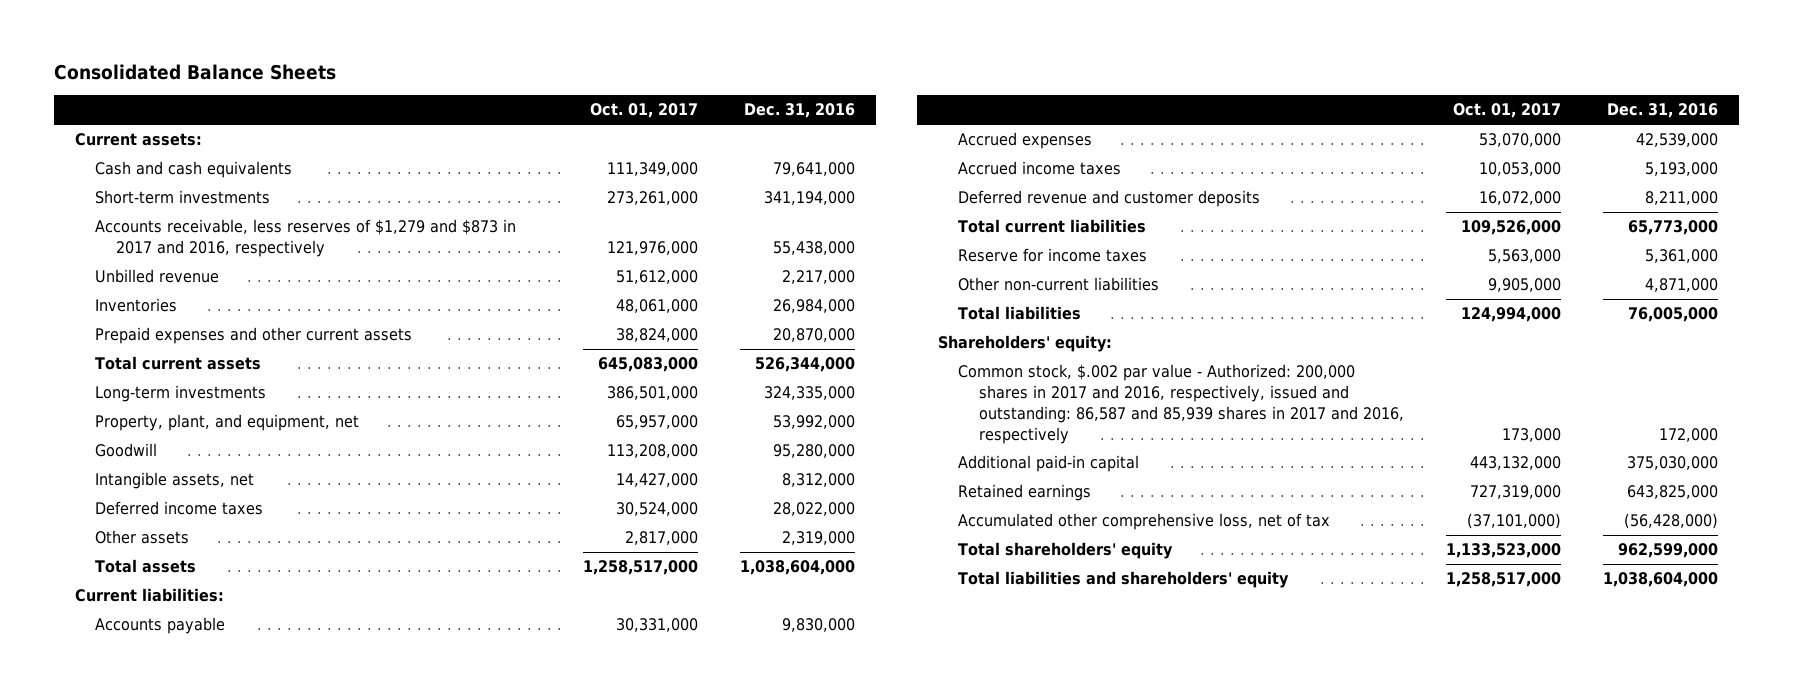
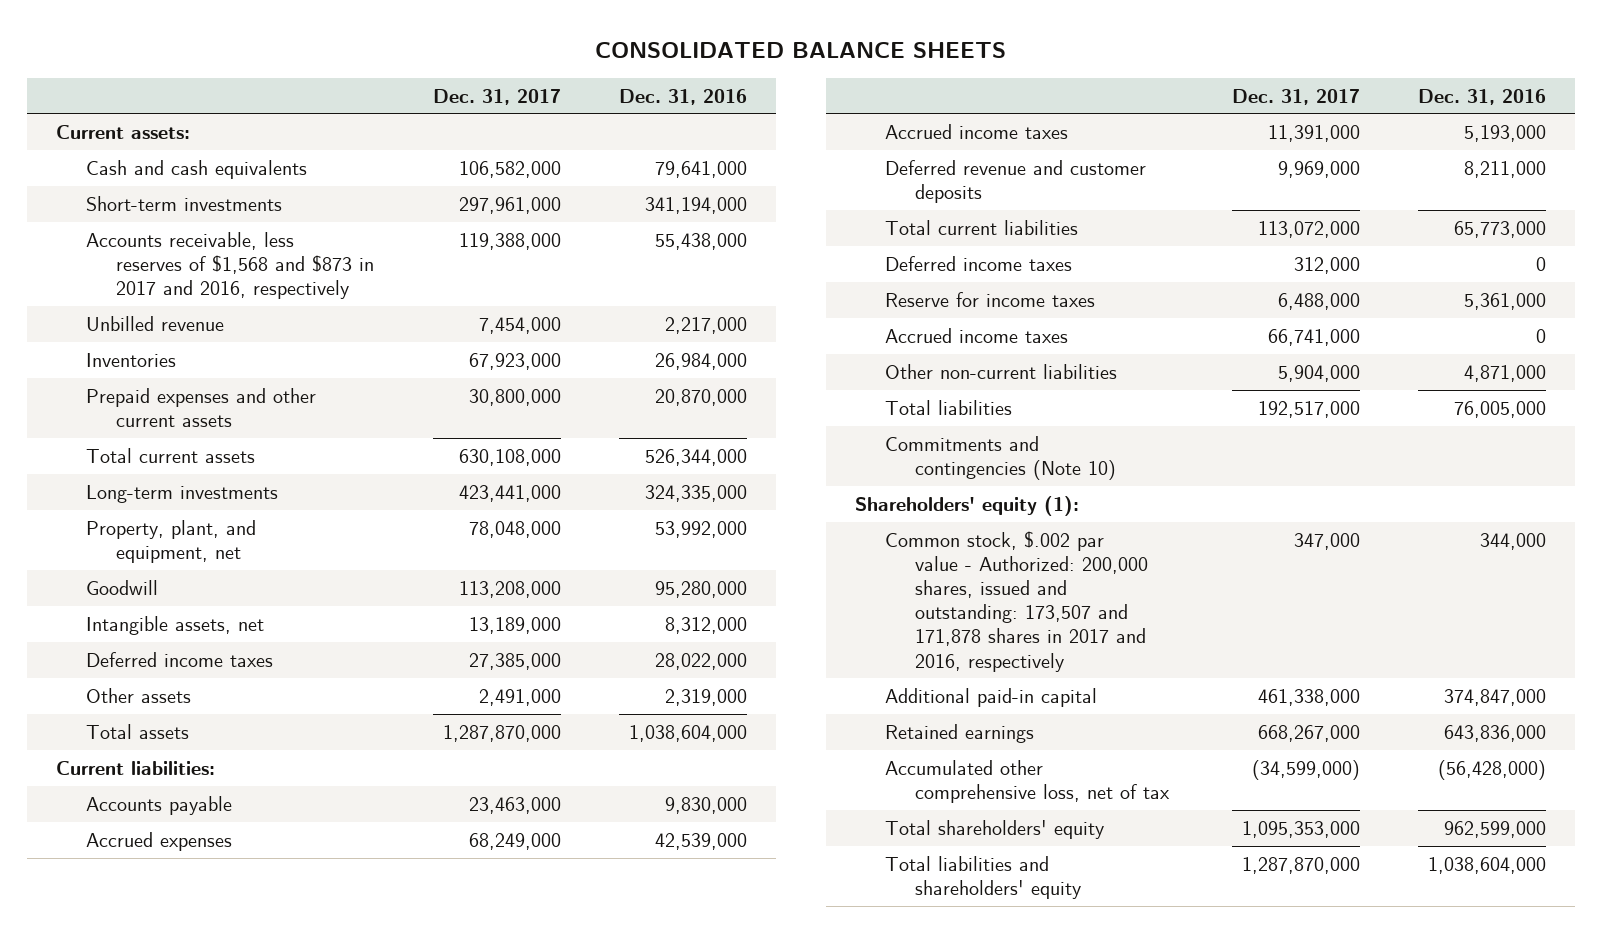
- Consolidated Balance Sheets
+ CONSOLIDATED BALANCE SHEETS
- | Oct. 01, 2017 | Dec. 31, 2016
+ | Dec. 31, 2017 | Dec. 31, 2016
- Accounts receivable, less reserves of $1,279 and $873 in 2017 and 2016, respectively | 121,976,000 | 55,438,000
+ Accounts receivable, less reserves of $1,568 and $873 in 2017 and 2016, respectively | 119,388,000 | 55,438,000
+ Deferred income taxes | 312,000 | 0
+ Accrued income taxes | 66,741,000 | 0
- Shareholders' equity:
- Common stock, $.002 par value - Authorized: 200,000 shares in 2017 and 2016, respectively, issued and outstanding: 86,587 and 85,939 shares in 2017 and 2016, respectively | 173,000 | 172,000
- Additional paid-in capital | 443,132,000 | 375,030,000
- Retained earnings | 727,319,000 | 643,825,000
+ Commitments and contingencies (Note 10)
+ Shareholders' equity (1):
+ Common stock, $.002 par value - Authorized: 200,000 shares, issued and outstanding: 173,507 and 171,878 shares in 2017 and 2016, respectively | 347,000 | 344,000
+ Additional paid-in capital | 461,338,000 | 374,847,000
+ Retained earnings | 668,267,000 | 643,836,000

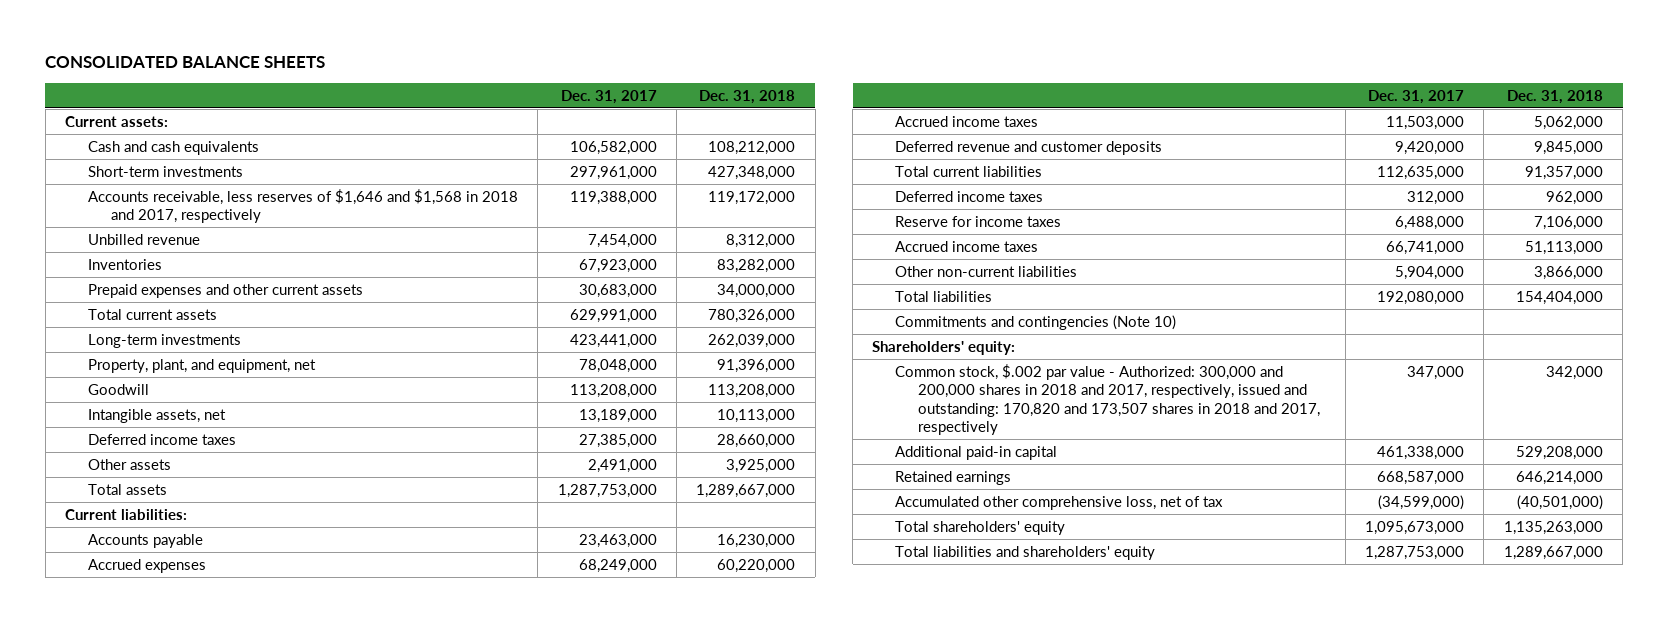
- | Dec. 31, 2017 | Dec. 31, 2016
+ | Dec. 31, 2017 | Dec. 31, 2018
- Accounts receivable, less reserves of $1,568 and $873 in 2017 and 2016, respectively | 119,388,000 | 55,438,000
+ Accounts receivable, less reserves of $1,646 and $1,568 in 2018 and 2017, respectively | 119,388,000 | 119,172,000
- Prepaid expenses and other current assets | 30,800,000 | 20,870,000
- Total current assets | 630,108,000 | 526,344,000
+ Prepaid expenses and other current assets | 30,683,000 | 34,000,000
+ Total current assets | 629,991,000 | 780,326,000
- Total assets | 1,287,870,000 | 1,038,604,000
+ Total assets | 1,287,753,000 | 1,289,667,000
- Accrued income taxes | 11,391,000 | 5,193,000
- Deferred revenue and customer deposits | 9,969,000 | 8,211,000
- Total current liabilities | 113,072,000 | 65,773,000
+ Accrued income taxes | 11,503,000 | 5,062,000
+ Deferred revenue and customer deposits | 9,420,000 | 9,845,000
+ Total current liabilities | 112,635,000 | 91,357,000
- Total liabilities | 192,517,000 | 76,005,000
+ Total liabilities | 192,080,000 | 154,404,000
- Shareholders' equity (1):
- Common stock, $.002 par value - Authorized: 200,000 shares, issued and outstanding: 173,507 and 171,878 shares in 2017 and 2016, respectively | 347,000 | 344,000
+ Shareholders' equity:
+ Common stock, $.002 par value - Authorized: 300,000 and 200,000 shares in 2018 and 2017, respectively, issued and outstanding: 170,820 and 173,507 shares in 2018 and 2017, respectively | 347,000 | 342,000
- Retained earnings | 668,267,000 | 643,836,000
+ Retained earnings | 668,587,000 | 646,214,000
- Total shareholders' equity | 1,095,353,000 | 962,599,000
- Total liabilities and shareholders' equity | 1,287,870,000 | 1,038,604,000
+ Total shareholders' equity | 1,095,673,000 | 1,135,263,000
+ Total liabilities and shareholders' equity | 1,287,753,000 | 1,289,667,000

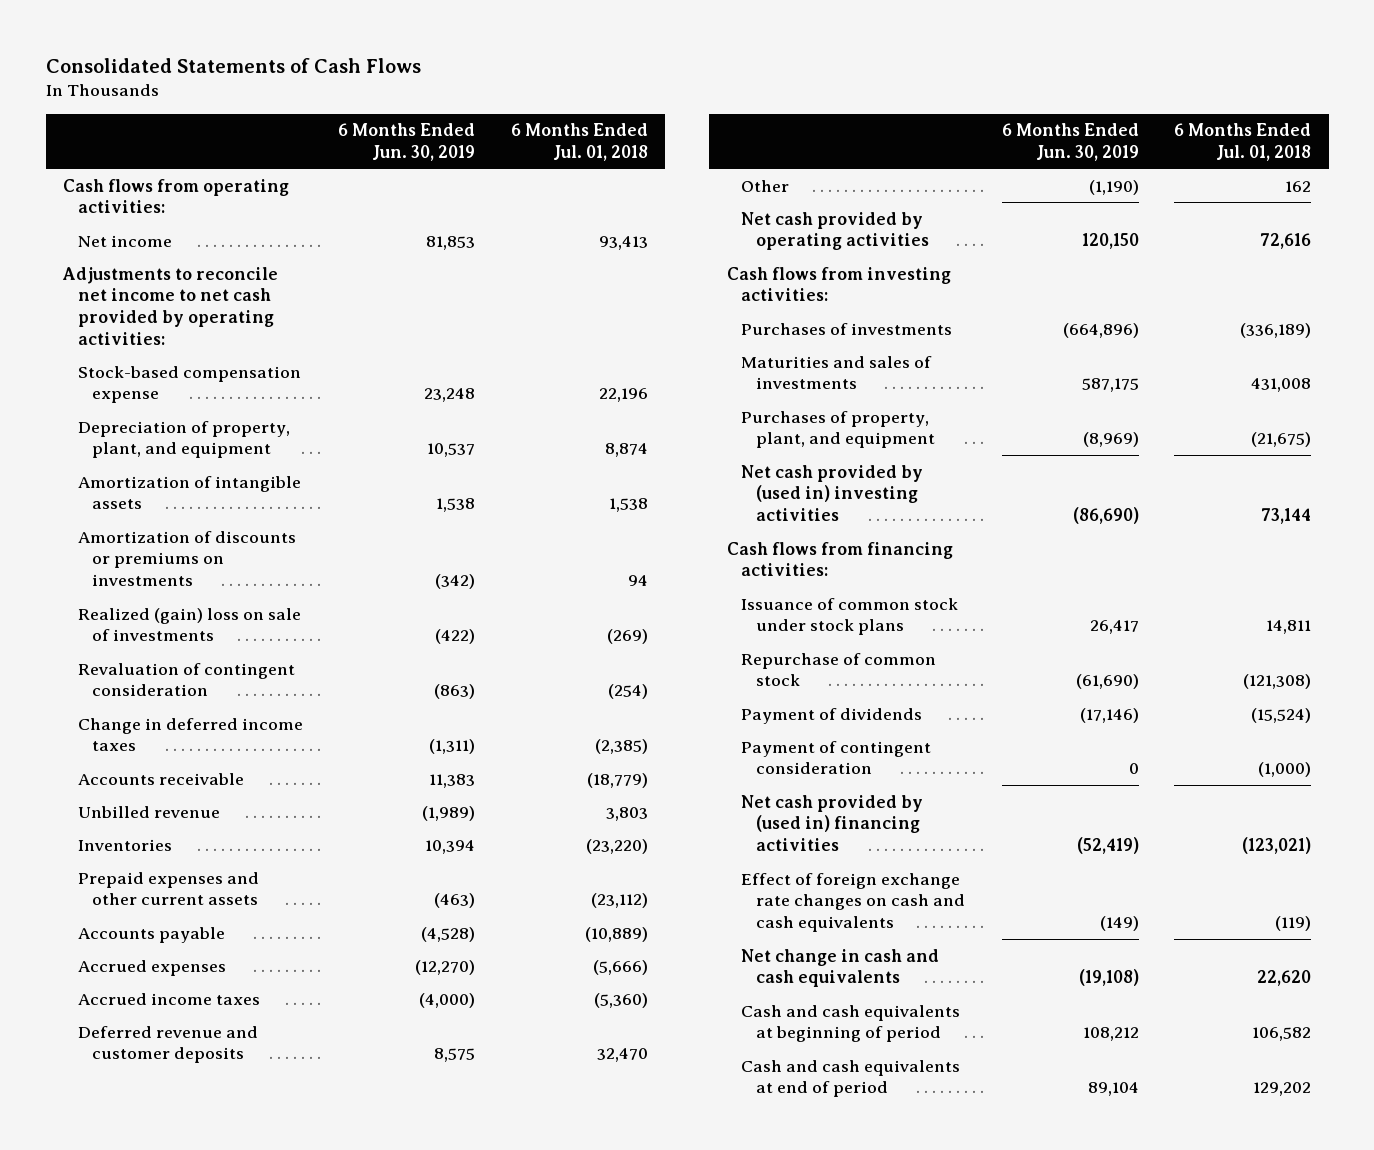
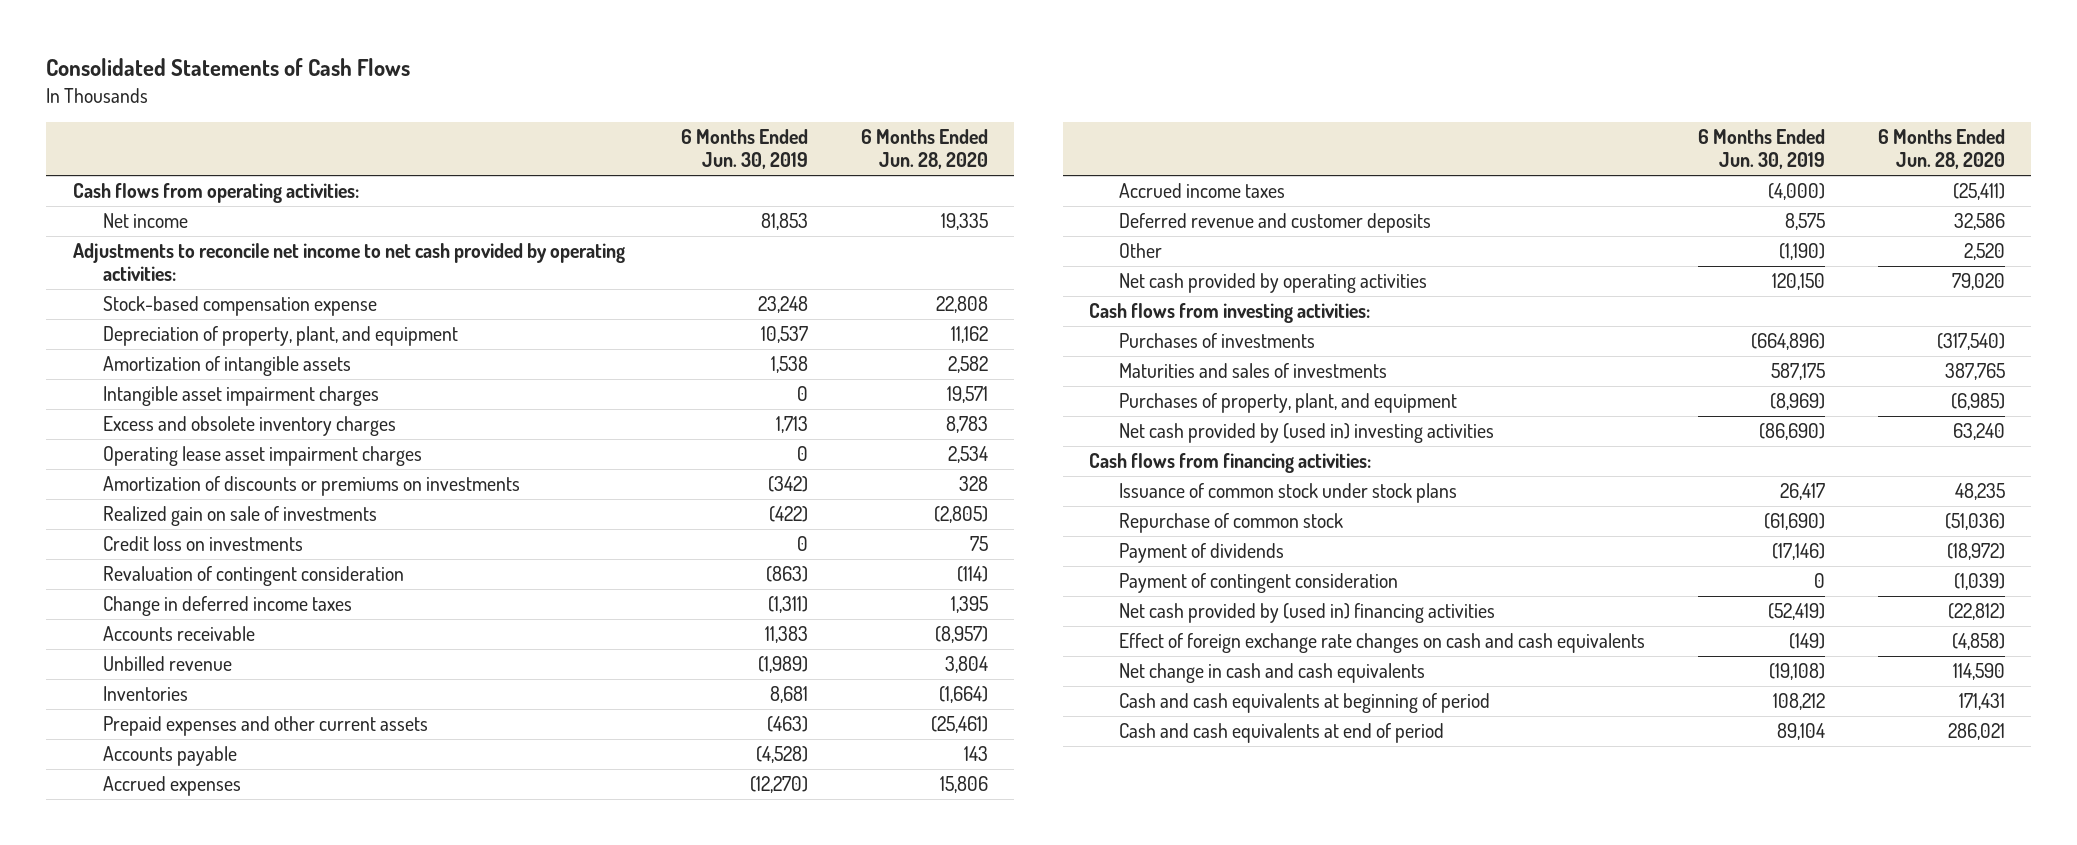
- | 6 Months Ended Jun. 30, 2019 | 6 Months Ended Jul. 01, 2018
+ | 6 Months Ended Jun. 30, 2019 | 6 Months Ended Jun. 28, 2020
+ Intangible asset impairment charges | 0 | 19,571
+ Excess and obsolete inventory charges | 1,713 | 8,783
+ Operating lease asset impairment charges | 0 | 2,534
- Realized (gain) loss on sale of investments | (422) | (269)
+ Realized gain on sale of investments | (422) | (2,805)
+ Credit loss on investments | 0 | 75
- Inventories | 10,394 | (23,220)
+ Inventories | 8,681 | (1,664)

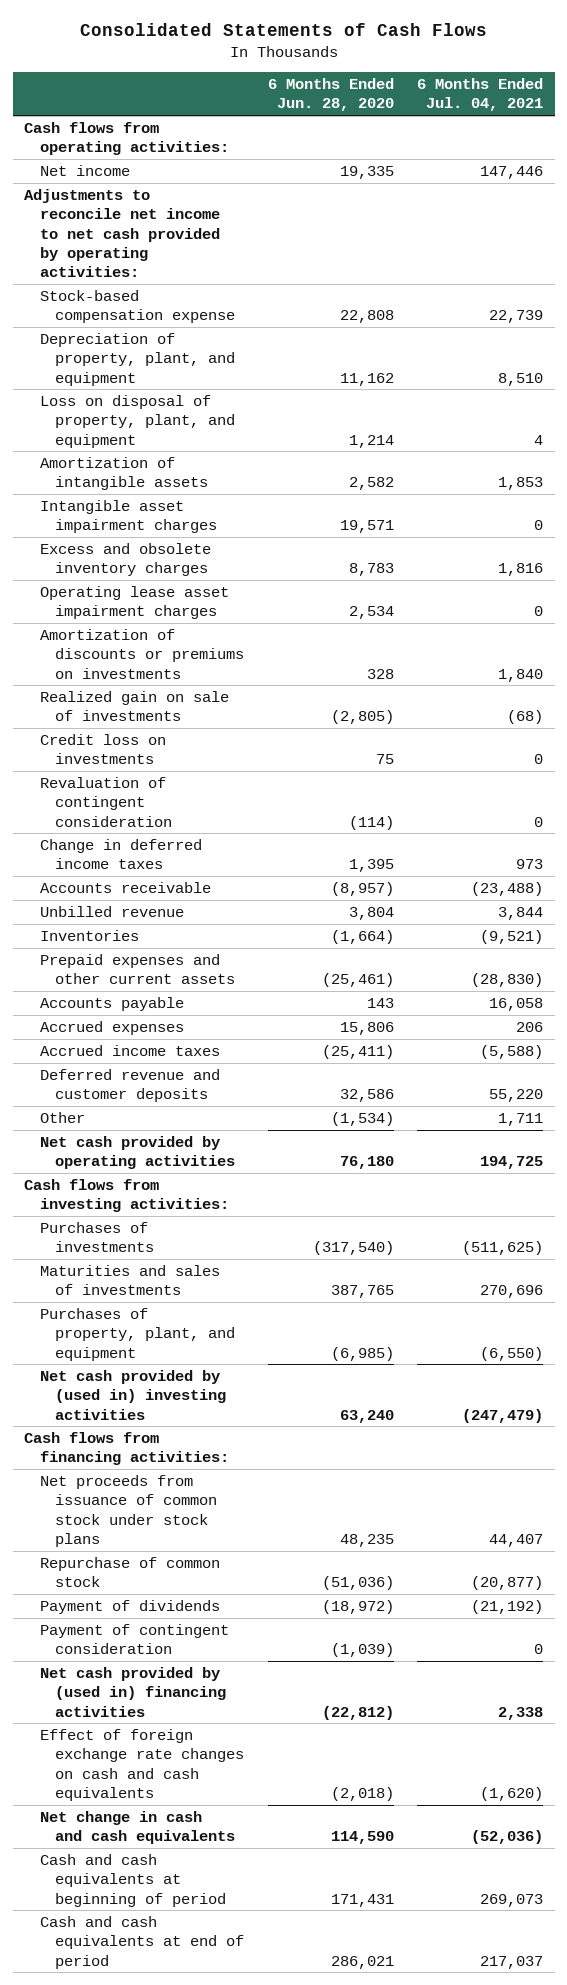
- | 6 Months Ended Jun. 30, 2019 | 6 Months Ended Jun. 28, 2020
+ | 6 Months Ended Jun. 28, 2020 | 6 Months Ended Jul. 04, 2021
+ Loss on disposal of property, plant, and equipment | 1,214 | 4
- Other | (1,190) | 2,520
- Net cash provided by operating activities | 120,150 | 79,020
+ Other | (1,534) | 1,711
+ Net cash provided by operating activities | 76,180 | 194,725
- Issuance of common stock under stock plans | 26,417 | 48,235
+ Net proceeds from issuance of common stock under stock plans | 48,235 | 44,407
- Effect of foreign exchange rate changes on cash and cash equivalents | (149) | (4,858)
+ Effect of foreign exchange rate changes on cash and cash equivalents | (2,018) | (1,620)

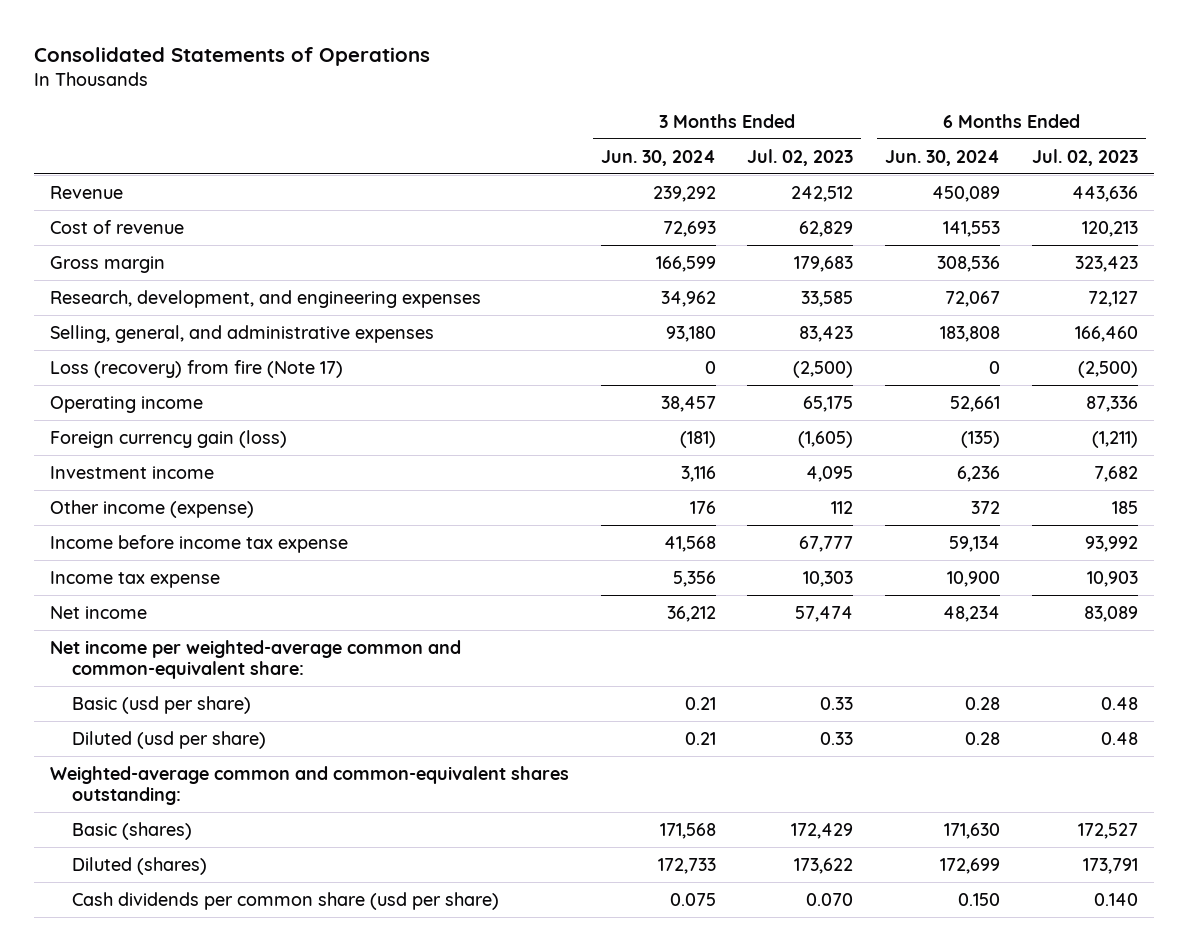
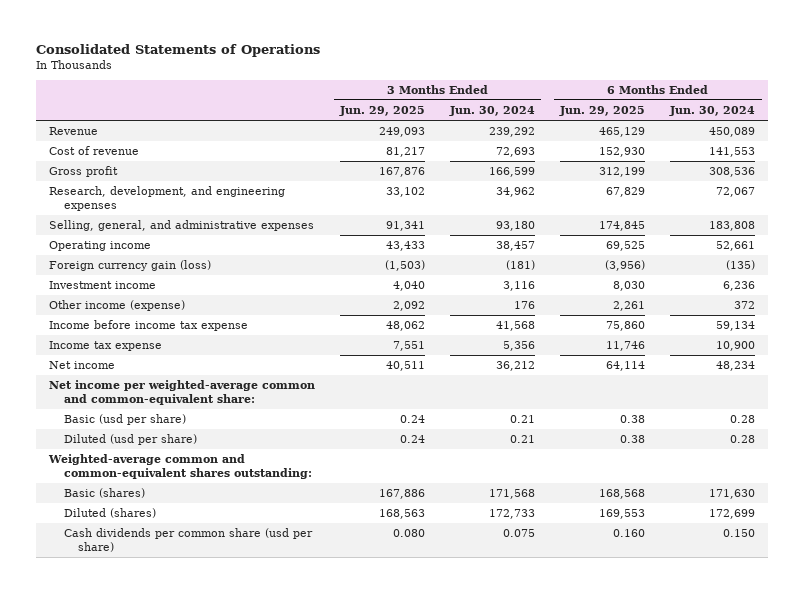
- | 3 Months Ended Jun. 30, 2024 | 3 Months Ended Jul. 02, 2023 | 6 Months Ended Jun. 30, 2024 | 6 Months Ended Jul. 02, 2023
+ | 3 Months Ended Jun. 29, 2025 | 3 Months Ended Jun. 30, 2024 | 6 Months Ended Jun. 29, 2025 | 6 Months Ended Jun. 30, 2024
- Gross margin | 166,599 | 179,683 | 308,536 | 323,423
+ Gross profit | 167,876 | 166,599 | 312,199 | 308,536
- Loss (recovery) from fire (Note 17) | 0 | (2,500) | 0 | (2,500)

